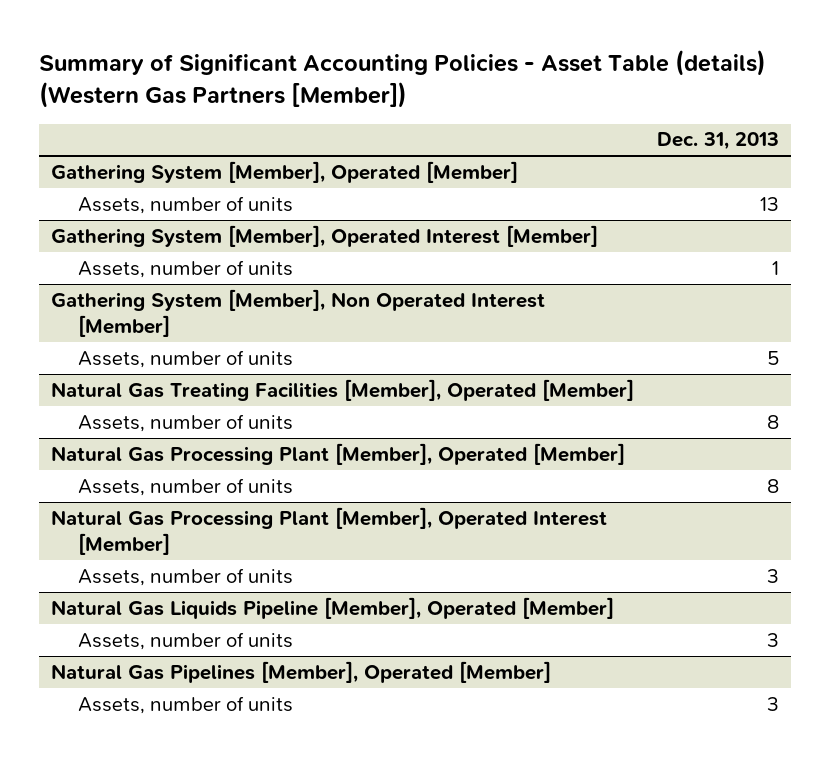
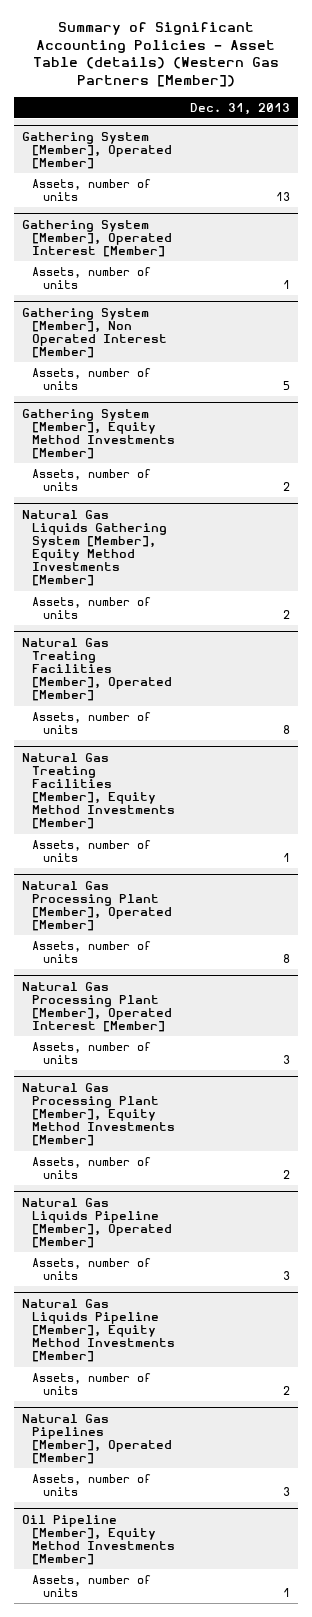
+ Gathering System [Member], Equity Method Investments [Member]
+ Assets, number of units | 2
+ Natural Gas Liquids Gathering System [Member], Equity Method Investments [Member]
+ Assets, number of units | 2
+ Natural Gas Treating Facilities [Member], Equity Method Investments [Member]
+ Assets, number of units | 1
+ Natural Gas Processing Plant [Member], Equity Method Investments [Member]
+ Assets, number of units | 2
+ Natural Gas Liquids Pipeline [Member], Equity Method Investments [Member]
+ Assets, number of units | 2
+ Oil Pipeline [Member], Equity Method Investments [Member]
+ Assets, number of units | 1

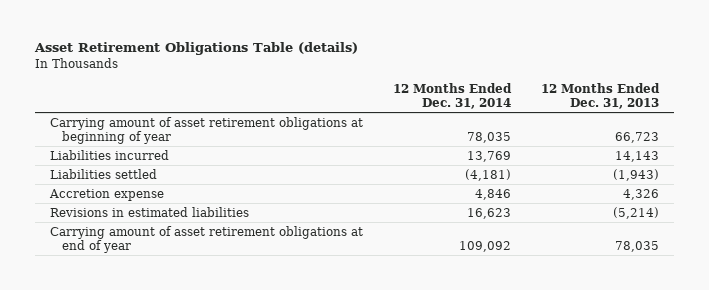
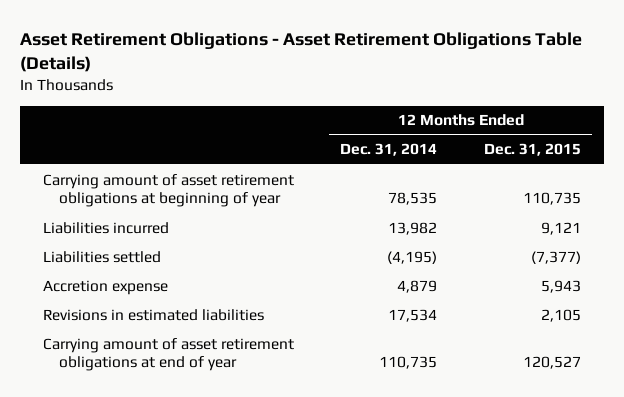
- Asset Retirement Obligations Table (details)
+ Asset Retirement Obligations - Asset Retirement Obligations Table (Details)
- | 12 Months Ended Dec. 31, 2014 | 12 Months Ended Dec. 31, 2013
+ | 12 Months Ended Dec. 31, 2014 | 12 Months Ended Dec. 31, 2015
- Carrying amount of asset retirement obligations at beginning of year | 78,035 | 66,723
- Liabilities incurred | 13,769 | 14,143
- Liabilities settled | (4,181) | (1,943)
- Accretion expense | 4,846 | 4,326
- Revisions in estimated liabilities | 16,623 | (5,214)
- Carrying amount of asset retirement obligations at end of year | 109,092 | 78,035
+ Carrying amount of asset retirement obligations at beginning of year | 78,535 | 110,735
+ Liabilities incurred | 13,982 | 9,121
+ Liabilities settled | (4,195) | (7,377)
+ Accretion expense | 4,879 | 5,943
+ Revisions in estimated liabilities | 17,534 | 2,105
+ Carrying amount of asset retirement obligations at end of year | 110,735 | 120,527

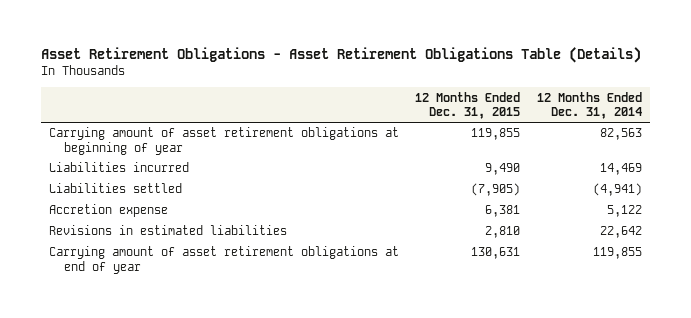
- | 12 Months Ended Dec. 31, 2014 | 12 Months Ended Dec. 31, 2015
+ | 12 Months Ended Dec. 31, 2015 | 12 Months Ended Dec. 31, 2014
- Carrying amount of asset retirement obligations at beginning of year | 78,535 | 110,735
- Liabilities incurred | 13,982 | 9,121
- Liabilities settled | (4,195) | (7,377)
- Accretion expense | 4,879 | 5,943
- Revisions in estimated liabilities | 17,534 | 2,105
- Carrying amount of asset retirement obligations at end of year | 110,735 | 120,527
+ Carrying amount of asset retirement obligations at beginning of year | 119,855 | 82,563
+ Liabilities incurred | 9,490 | 14,469
+ Liabilities settled | (7,905) | (4,941)
+ Accretion expense | 6,381 | 5,122
+ Revisions in estimated liabilities | 2,810 | 22,642
+ Carrying amount of asset retirement obligations at end of year | 130,631 | 119,855

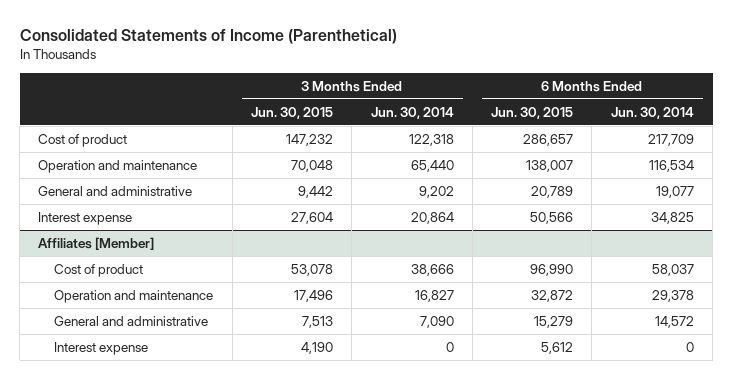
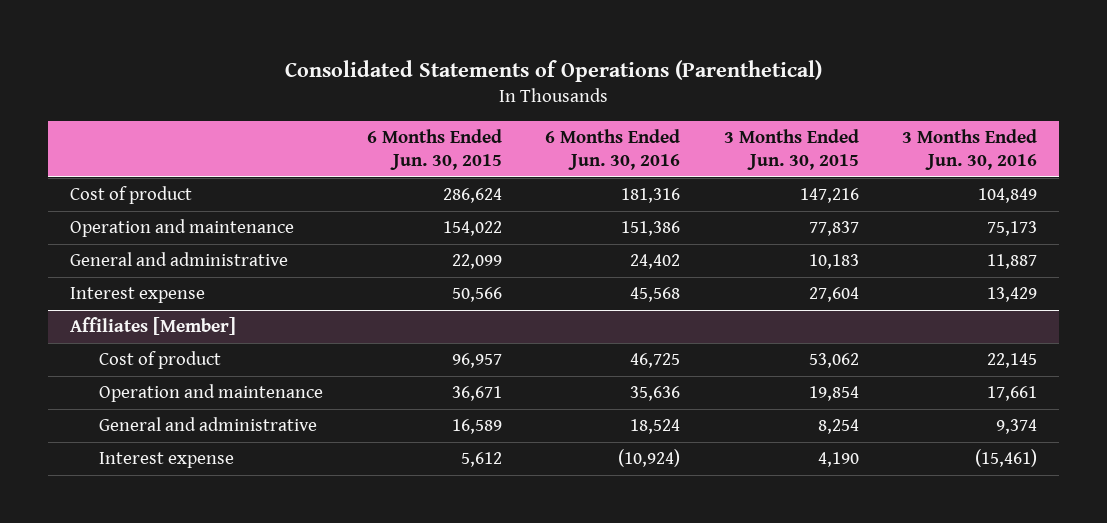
- Consolidated Statements of Income (Parenthetical)
+ Consolidated Statements of Operations (Parenthetical)
- | 3 Months Ended Jun. 30, 2015 | 3 Months Ended Jun. 30, 2014 | 6 Months Ended Jun. 30, 2015 | 6 Months Ended Jun. 30, 2014
+ | 6 Months Ended Jun. 30, 2015 | 6 Months Ended Jun. 30, 2016 | 3 Months Ended Jun. 30, 2015 | 3 Months Ended Jun. 30, 2016
- Cost of product | 147,232 | 122,318 | 286,657 | 217,709
- Operation and maintenance | 70,048 | 65,440 | 138,007 | 116,534
- General and administrative | 9,442 | 9,202 | 20,789 | 19,077
+ Cost of product | 286,624 | 181,316 | 147,216 | 104,849
+ Operation and maintenance | 154,022 | 151,386 | 77,837 | 75,173
+ General and administrative | 22,099 | 24,402 | 10,183 | 11,887
@ Affiliates [Member]
- Cost of product | 53,078 | 38,666 | 96,990 | 58,037
- Operation and maintenance | 17,496 | 16,827 | 32,872 | 29,378
- General and administrative | 7,513 | 7,090 | 15,279 | 14,572
+ Cost of product | 96,957 | 46,725 | 53,062 | 22,145
+ Operation and maintenance | 36,671 | 35,636 | 19,854 | 17,661
+ General and administrative | 16,589 | 18,524 | 8,254 | 9,374

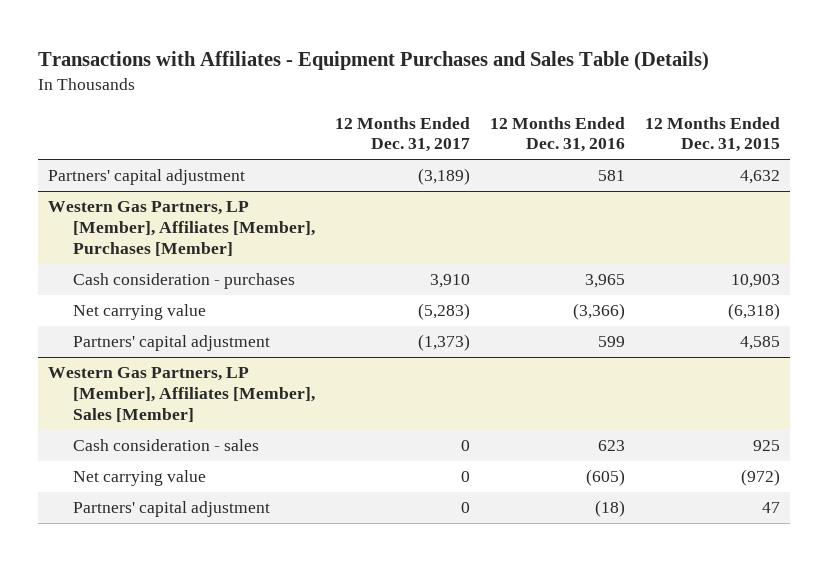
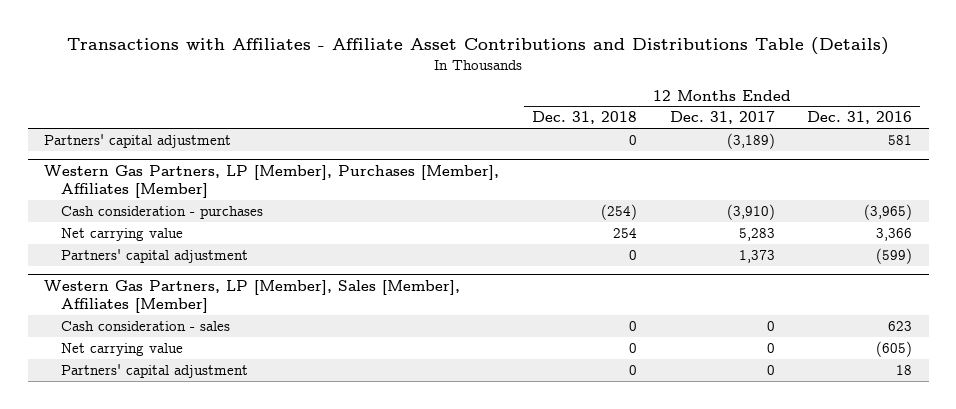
- Transactions with Affiliates - Equipment Purchases and Sales Table (Details)
+ Transactions with Affiliates - Affiliate Asset Contributions and Distributions Table (Details)
- | 12 Months Ended Dec. 31, 2017 | 12 Months Ended Dec. 31, 2016 | 12 Months Ended Dec. 31, 2015
+ | 12 Months Ended Dec. 31, 2018 | 12 Months Ended Dec. 31, 2017 | 12 Months Ended Dec. 31, 2016
- Western Gas Partners, LP [Member], Affiliates [Member], Purchases [Member]
- Cash consideration - purchases | 3,910 | 3,965 | 10,903
- Net carrying value | (5,283) | (3,366) | (6,318)
- Partners' capital adjustment | (1,373) | 599 | 4,585
- Western Gas Partners, LP [Member], Affiliates [Member], Sales [Member]
+ Western Gas Partners, LP [Member], Purchases [Member], Affiliates [Member]
+ Cash consideration - purchases | (254) | (3,910) | (3,965)
+ Net carrying value | 254 | 5,283 | 3,366
+ Partners' capital adjustment | 0 | 1,373 | (599)
+ Western Gas Partners, LP [Member], Sales [Member], Affiliates [Member]
- Partners' capital adjustment | 0 | (18) | 47
+ Partners' capital adjustment | 0 | 0 | 18

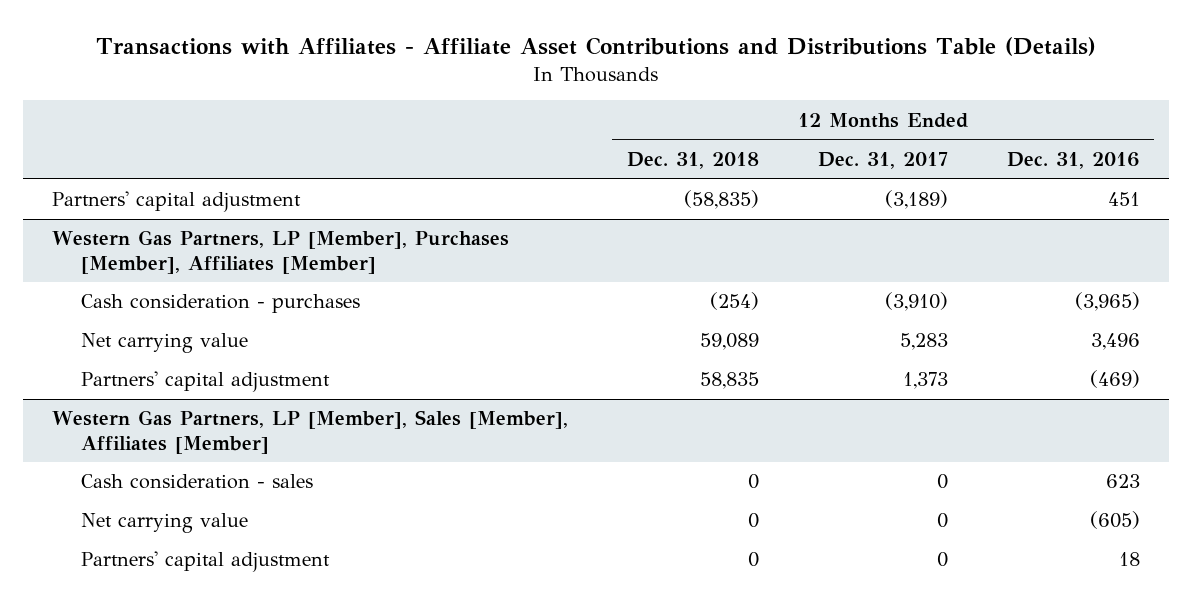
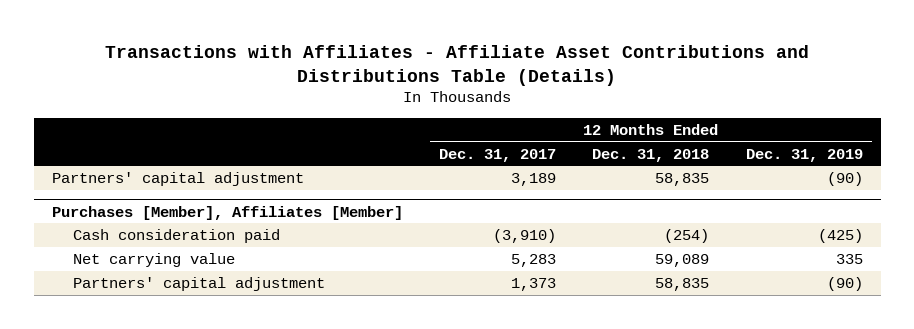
- | 12 Months Ended Dec. 31, 2018 | 12 Months Ended Dec. 31, 2017 | 12 Months Ended Dec. 31, 2016
+ | 12 Months Ended Dec. 31, 2017 | 12 Months Ended Dec. 31, 2018 | 12 Months Ended Dec. 31, 2019
- Partners' capital adjustment | (58,835) | (3,189) | 451
- Western Gas Partners, LP [Member], Purchases [Member], Affiliates [Member]
- Cash consideration - purchases | (254) | (3,910) | (3,965)
+ Partners' capital adjustment | 3,189 | 58,835 | (90)
+ Purchases [Member], Affiliates [Member]
+ Cash consideration paid | (3,910) | (254) | (425)
- Western Gas Partners, LP [Member], Sales [Member], Affiliates [Member]
- Cash consideration - sales | 0 | 0 | 623
- Net carrying value | 0 | 0 | (605)
- Partners' capital adjustment | 0 | 0 | 18

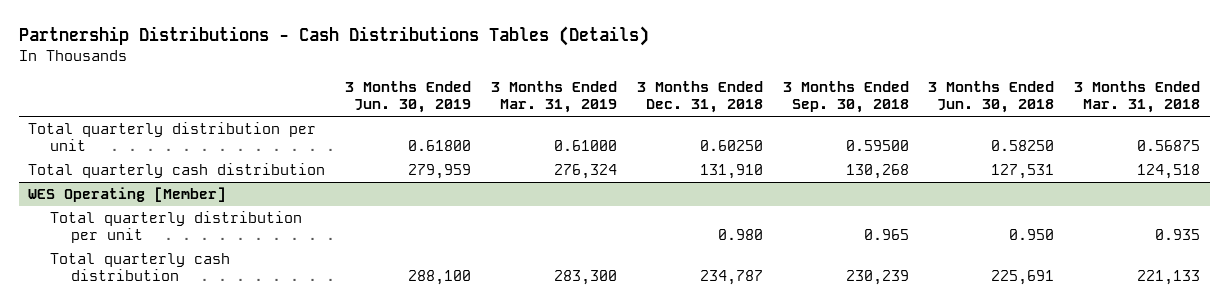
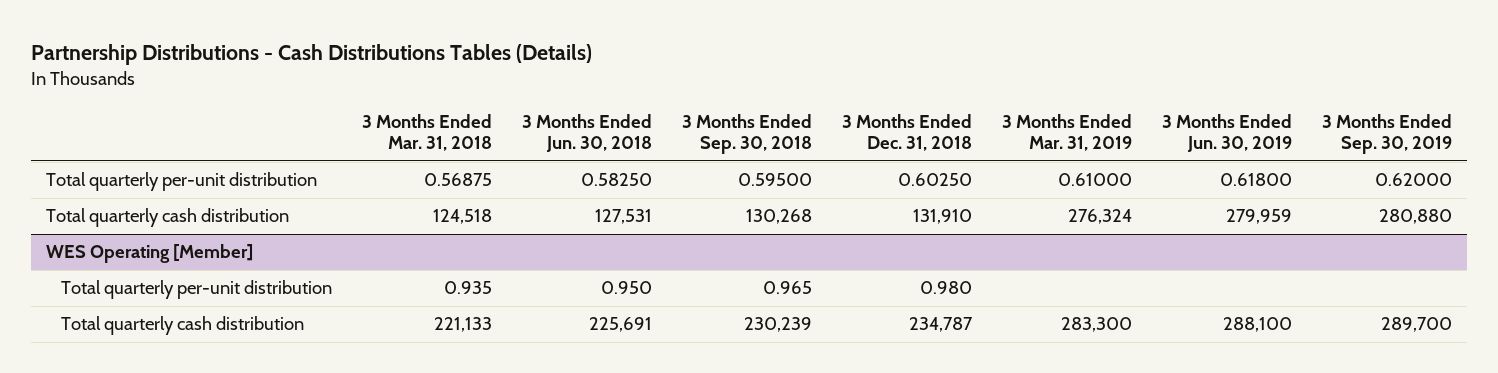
- | 3 Months Ended Jun. 30, 2019 | 3 Months Ended Mar. 31, 2019 | 3 Months Ended Dec. 31, 2018 | 3 Months Ended Sep. 30, 2018 | 3 Months Ended Jun. 30, 2018 | 3 Months Ended Mar. 31, 2018
+ | 3 Months Ended Mar. 31, 2018 | 3 Months Ended Jun. 30, 2018 | 3 Months Ended Sep. 30, 2018 | 3 Months Ended Dec. 31, 2018 | 3 Months Ended Mar. 31, 2019 | 3 Months Ended Jun. 30, 2019 | 3 Months Ended Sep. 30, 2019
- Total quarterly distribution per unit | 0.61800 | 0.61000 | 0.60250 | 0.59500 | 0.58250 | 0.56875
+ Total quarterly per-unit distribution | 0.56875 | 0.58250 | 0.59500 | 0.60250 | 0.61000 | 0.61800 | 0.62000
@ WES Operating [Member]
- Total quarterly distribution per unit | | | 0.980 | 0.965 | 0.950 | 0.935
+ Total quarterly per-unit distribution | 0.935 | 0.950 | 0.965 | 0.980 | | |

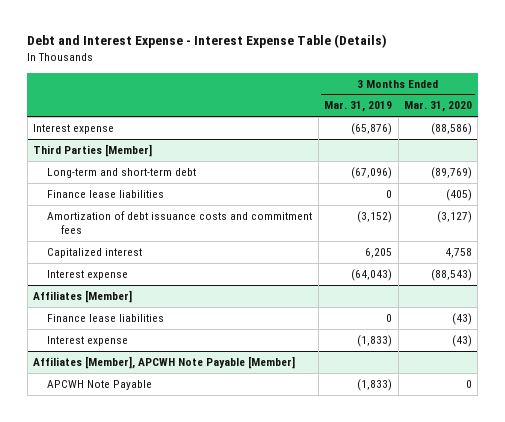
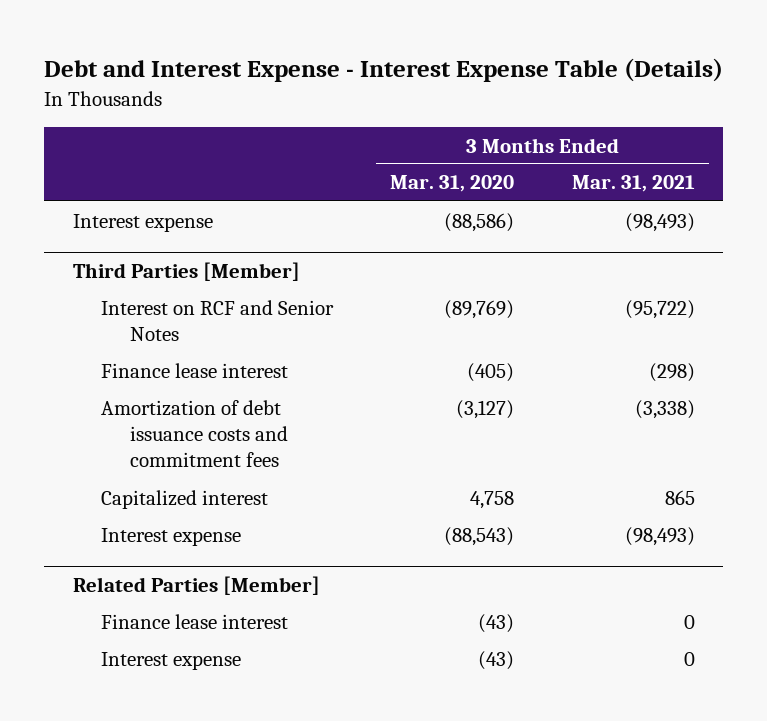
- | 3 Months Ended Mar. 31, 2019 | 3 Months Ended Mar. 31, 2020
+ | 3 Months Ended Mar. 31, 2020 | 3 Months Ended Mar. 31, 2021
@ Third Parties [Member]
- Long-term and short-term debt | (67,096) | (89,769)
- Finance lease liabilities | 0 | (405)
+ Interest on RCF and Senior Notes | (89,769) | (95,722)
+ Finance lease interest | (405) | (298)
- Affiliates [Member]
- Finance lease liabilities | 0 | (43)
+ Related Parties [Member]
+ Finance lease interest | (43) | 0
- Affiliates [Member], APCWH Note Payable [Member]
- APCWH Note Payable | (1,833) | 0

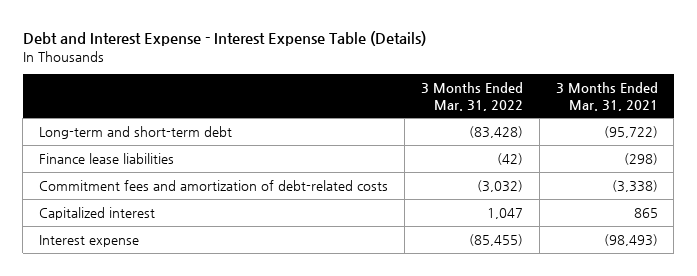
- | 3 Months Ended Mar. 31, 2020 | 3 Months Ended Mar. 31, 2021
+ | 3 Months Ended Mar. 31, 2022 | 3 Months Ended Mar. 31, 2021
- Interest expense | (88,586) | (98,493)
- Third Parties [Member]
- Interest on RCF and Senior Notes | (89,769) | (95,722)
- Finance lease interest | (405) | (298)
- Amortization of debt issuance costs and commitment fees | (3,127) | (3,338)
+ Long-term and short-term debt | (83,428) | (95,722)
+ Finance lease liabilities | (42) | (298)
+ Commitment fees and amortization of debt-related costs | (3,032) | (3,338)
- Related Parties [Member]
- Finance lease interest | (43) | 0
- Interest expense | (43) | 0

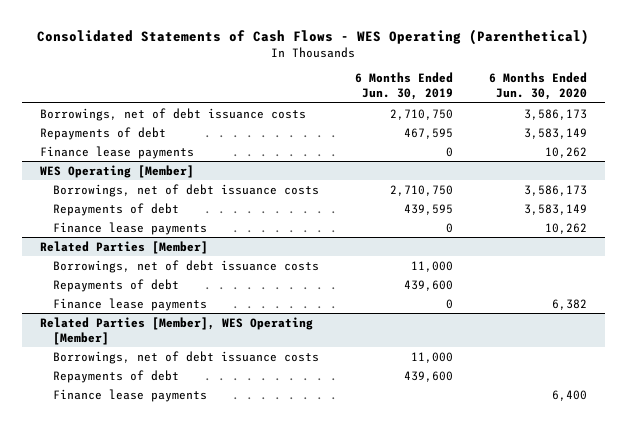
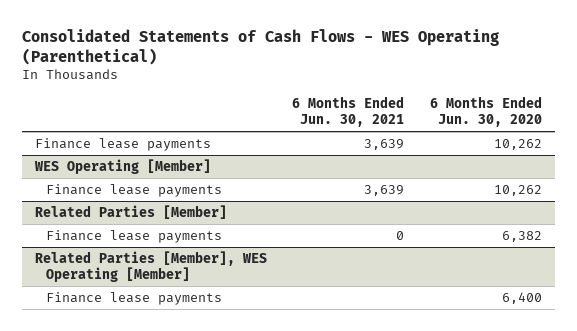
- | 6 Months Ended Jun. 30, 2019 | 6 Months Ended Jun. 30, 2020
+ | 6 Months Ended Jun. 30, 2021 | 6 Months Ended Jun. 30, 2020
- Borrowings, net of debt issuance costs | 2,710,750 | 3,586,173
- Repayments of debt | 467,595 | 3,583,149
@ WES Operating [Member]
- Borrowings, net of debt issuance costs | 2,710,750 | 3,586,173
- Repayments of debt | 439,595 | 3,583,149
@ Related Parties [Member]
- Borrowings, net of debt issuance costs | 11,000 |
- Repayments of debt | 439,600 |
@ Related Parties [Member], WES Operating [Member]
- Borrowings, net of debt issuance costs | 11,000 |
- Repayments of debt | 439,600 |

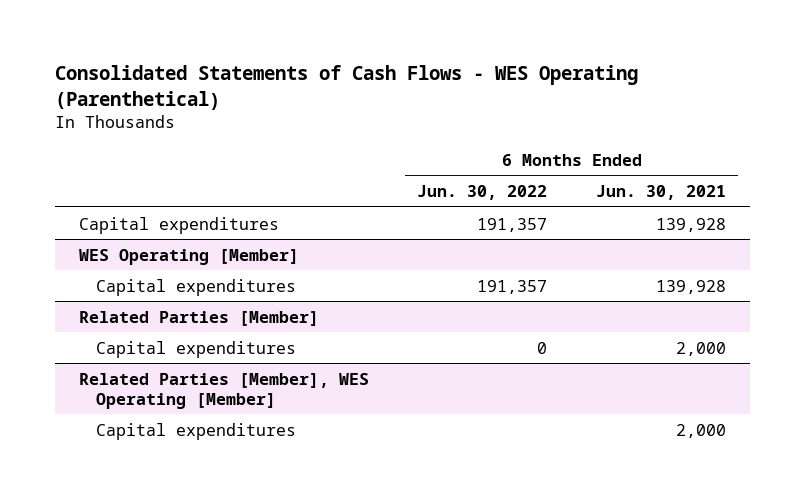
- | 6 Months Ended Jun. 30, 2021 | 6 Months Ended Jun. 30, 2020
+ | 6 Months Ended Jun. 30, 2022 | 6 Months Ended Jun. 30, 2021
- Finance lease payments | 3,639 | 10,262
+ Capital expenditures | 191,357 | 139,928
@ WES Operating [Member]
- Finance lease payments | 3,639 | 10,262
+ Capital expenditures | 191,357 | 139,928
@ Related Parties [Member]
- Finance lease payments | 0 | 6,382
+ Capital expenditures | 0 | 2,000
@ Related Parties [Member], WES Operating [Member]
- Finance lease payments | | 6,400
+ Capital expenditures | | 2,000

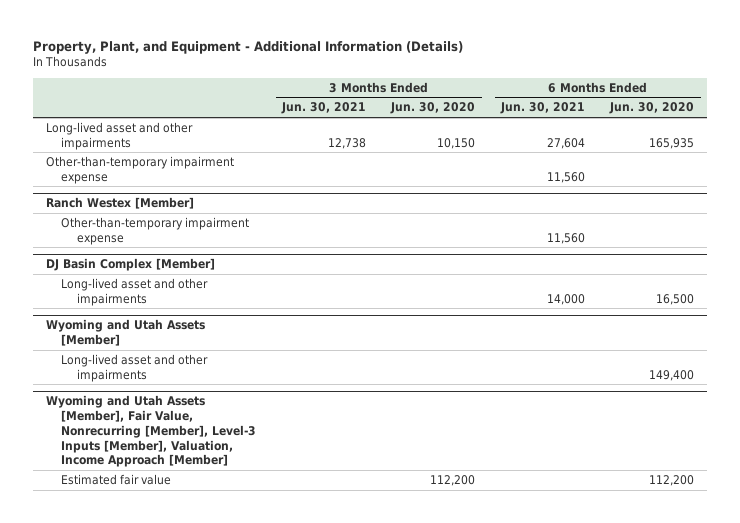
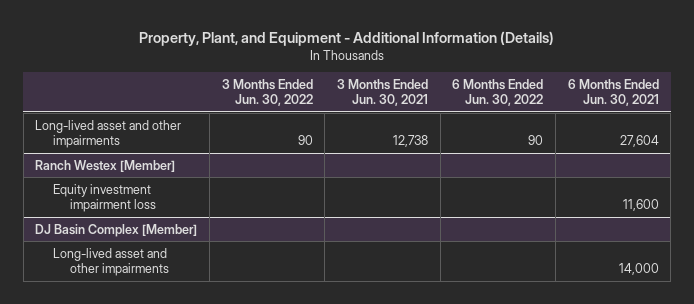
- | 3 Months Ended Jun. 30, 2021 | 3 Months Ended Jun. 30, 2020 | 6 Months Ended Jun. 30, 2021 | 6 Months Ended Jun. 30, 2020
+ | 3 Months Ended Jun. 30, 2022 | 3 Months Ended Jun. 30, 2021 | 6 Months Ended Jun. 30, 2022 | 6 Months Ended Jun. 30, 2021
- Other-than-temporary impairment expense | | | 11,560 |
@ Ranch Westex [Member]
- Other-than-temporary impairment expense | | | 11,560 |
+ Equity investment impairment loss | | | | 11,600
- Wyoming and Utah Assets [Member]
- Long-lived asset and other impairments | | | | 149,400
- Wyoming and Utah Assets [Member], Fair Value, Nonrecurring [Member], Level-3 Inputs [Member], Valuation, Income Approach [Member]
- Estimated fair value | | 112,200 | | 112,200

